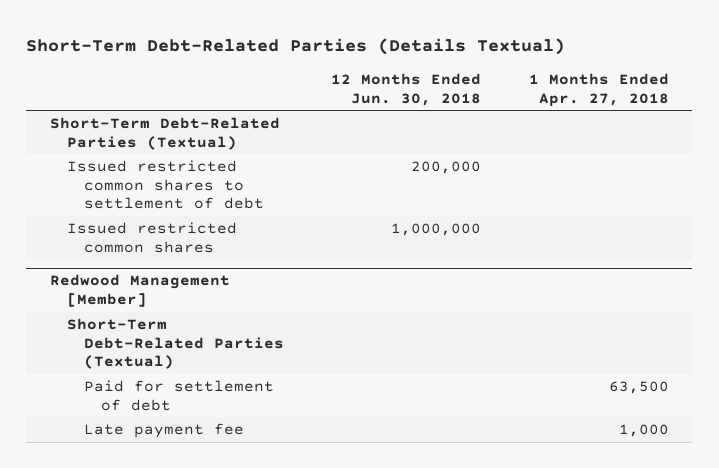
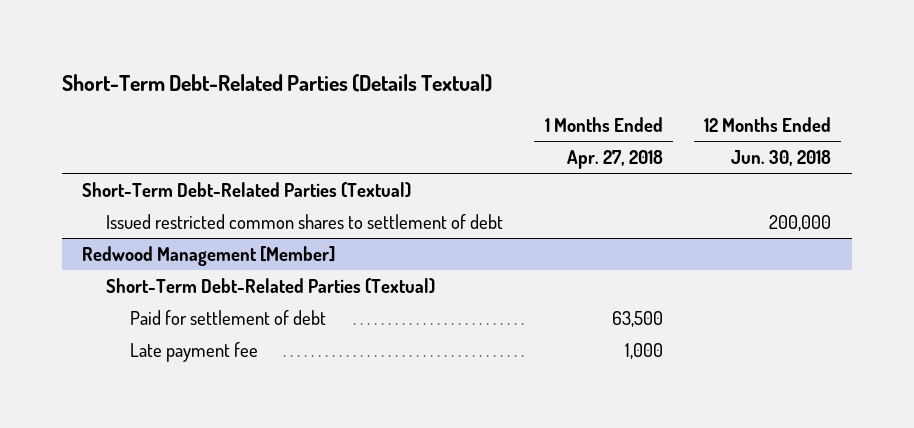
- | 12 Months Ended Jun. 30, 2018 | 1 Months Ended Apr. 27, 2018
+ | 1 Months Ended Apr. 27, 2018 | 12 Months Ended Jun. 30, 2018
- Issued restricted common shares | 1,000,000 |

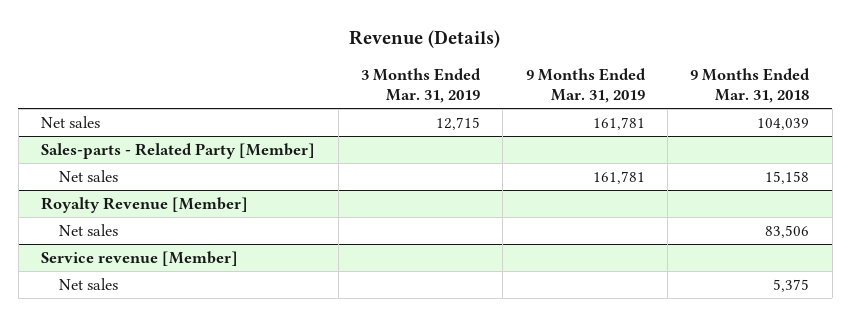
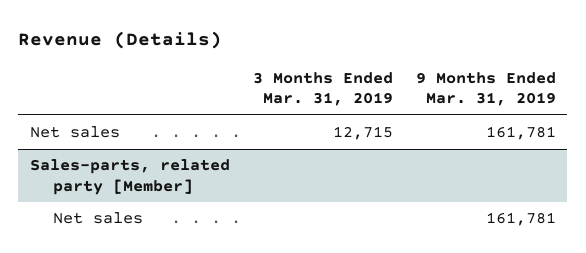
- | 3 Months Ended Mar. 31, 2019 | 9 Months Ended Mar. 31, 2019 | 9 Months Ended Mar. 31, 2018
+ | 3 Months Ended Mar. 31, 2019 | 9 Months Ended Mar. 31, 2019
- Sales-parts - Related Party [Member]
+ Sales-parts, related party [Member]
- Royalty Revenue [Member]
- Net sales | | | 83,506
- Service revenue [Member]
- Net sales | | | 5,375

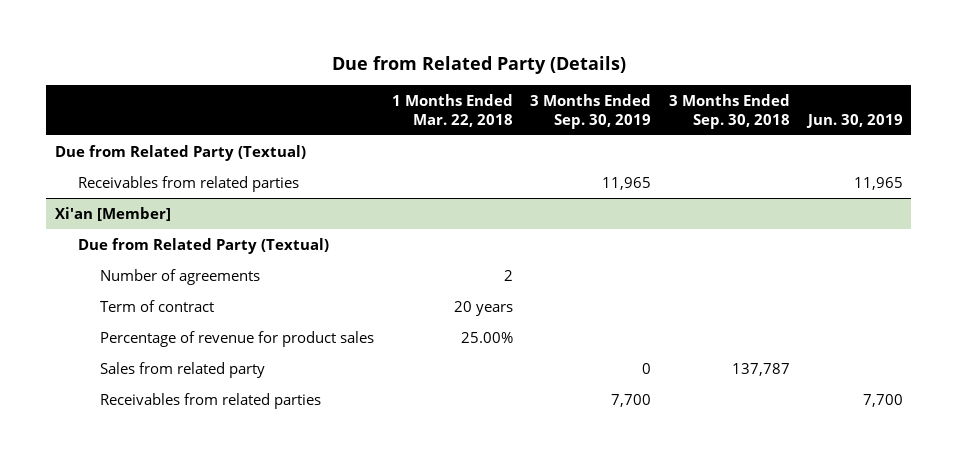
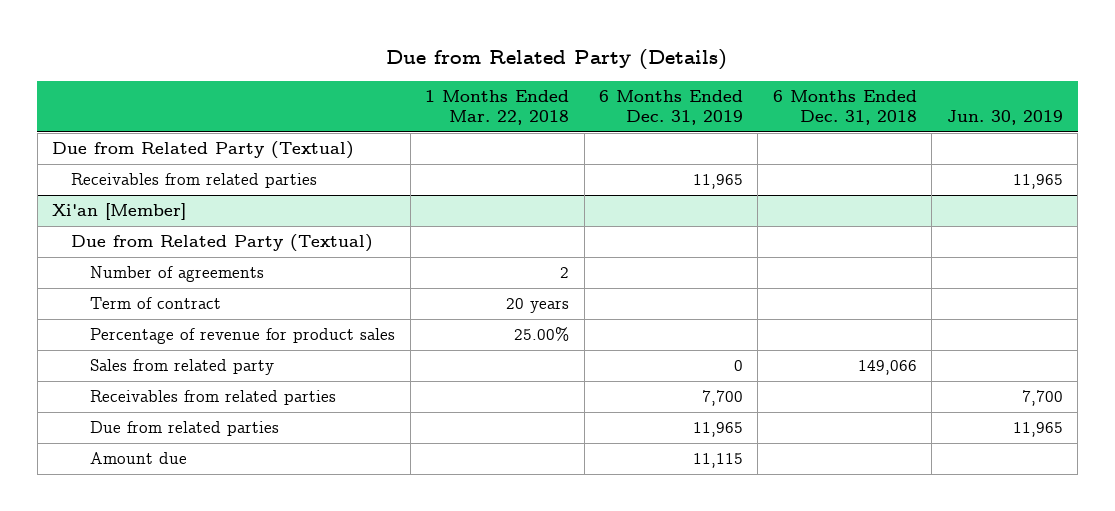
- | 1 Months Ended Mar. 22, 2018 | 3 Months Ended Sep. 30, 2019 | 3 Months Ended Sep. 30, 2018 | Jun. 30, 2019
+ | 1 Months Ended Mar. 22, 2018 | 6 Months Ended Dec. 31, 2019 | 6 Months Ended Dec. 31, 2018 | Jun. 30, 2019
@ Xi'an [Member]
+ Due from related parties | | 11,965 | | 11,965
+ Amount due | | 11,115 | |

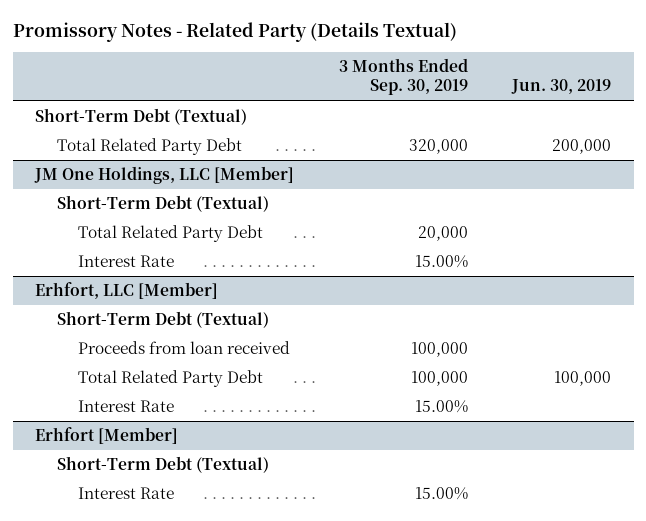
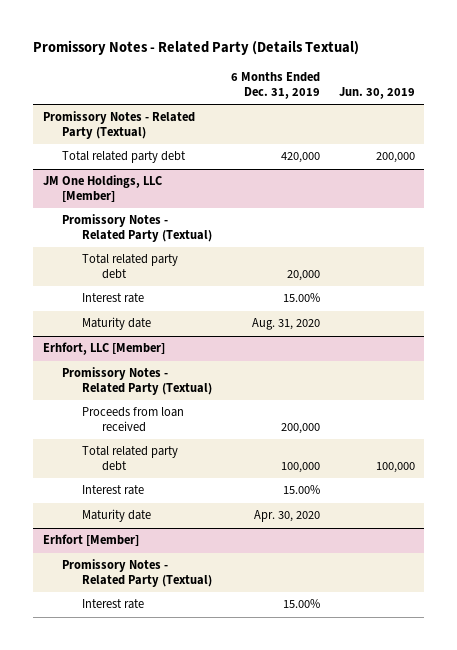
- | 3 Months Ended Sep. 30, 2019 | Jun. 30, 2019
+ | 6 Months Ended Dec. 31, 2019 | Jun. 30, 2019
- Short-Term Debt (Textual)
- Total Related Party Debt | 320,000 | 200,000
+ Promissory Notes - Related Party (Textual)
+ Total related party debt | 420,000 | 200,000
@ JM One Holdings, LLC [Member]
- Short-Term Debt (Textual)
- Total Related Party Debt | 20,000 |
- Interest Rate | 15.00% |
+ Promissory Notes - Related Party (Textual)
+ Total related party debt | 20,000 |
+ Interest rate | 15.00% |
+ Maturity date | Aug. 31, 2020 |
@ Erhfort, LLC [Member]
- Short-Term Debt (Textual)
+ Promissory Notes - Related Party (Textual)
- Total Related Party Debt | 100,000 | 100,000
- Interest Rate | 15.00% |
+ Total related party debt | 100,000 | 100,000
+ Interest rate | 15.00% |
+ Maturity date | Apr. 30, 2020 |
@ Erhfort [Member]
- Short-Term Debt (Textual)
- Interest Rate | 15.00% |
+ Promissory Notes - Related Party (Textual)
+ Interest rate | 15.00% |

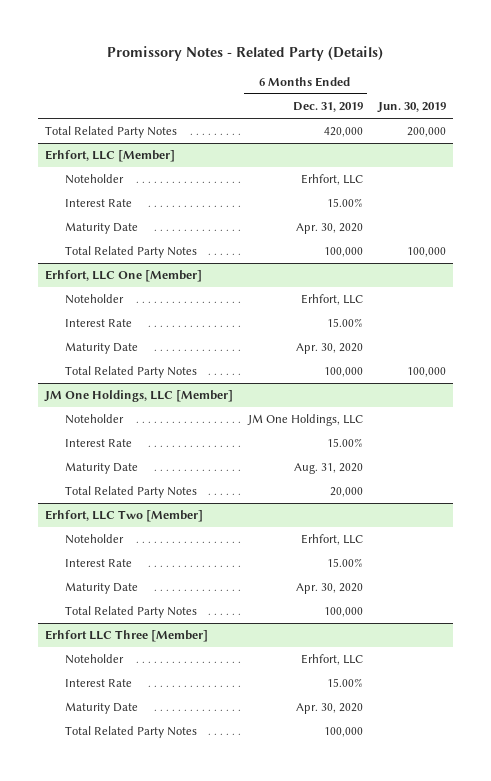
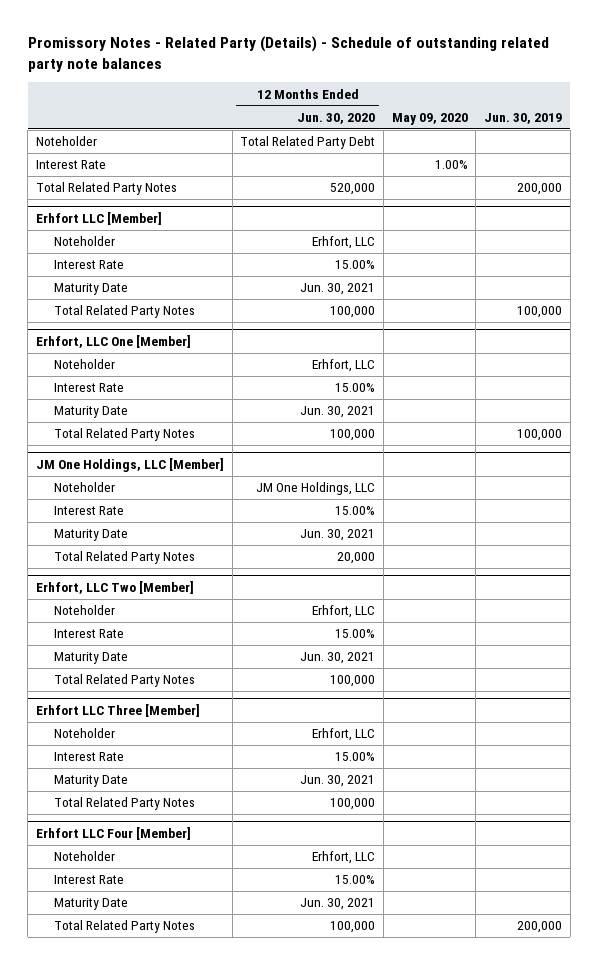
- Promissory Notes - Related Party (Details)
+ Promissory Notes - Related Party (Details) - Schedule of outstanding related party note balances
- | 6 Months Ended Dec. 31, 2019 | Jun. 30, 2019
+ | 12 Months Ended Jun. 30, 2020 | May 09, 2020 | Jun. 30, 2019
+ Noteholder | Total Related Party Debt | |
+ Interest Rate | | 1.00% |
- Erhfort, LLC [Member]
+ Erhfort LLC [Member]
+ Erhfort LLC Four [Member]
+ Noteholder | Erhfort, LLC | |
+ Interest Rate | 15.00% | |
+ Maturity Date | Jun. 30, 2021 | |
+ Total Related Party Notes | 100,000 | | 200,000

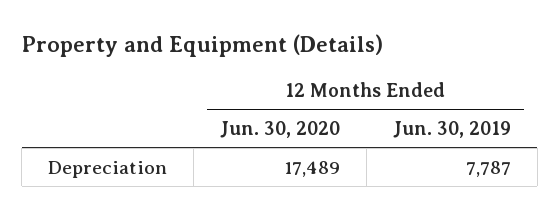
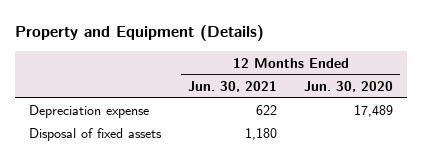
- | 12 Months Ended Jun. 30, 2020 | 12 Months Ended Jun. 30, 2019
+ | 12 Months Ended Jun. 30, 2021 | 12 Months Ended Jun. 30, 2020
- Depreciation | 17,489 | 7,787
+ Depreciation expense | 622 | 17,489
+ Disposal of fixed assets | 1,180 |

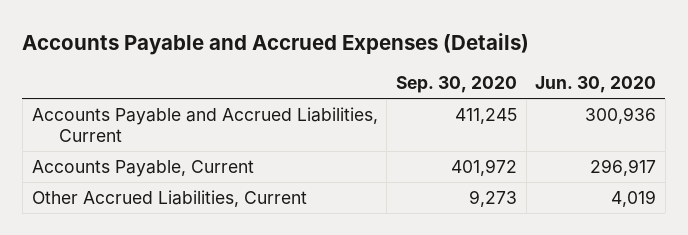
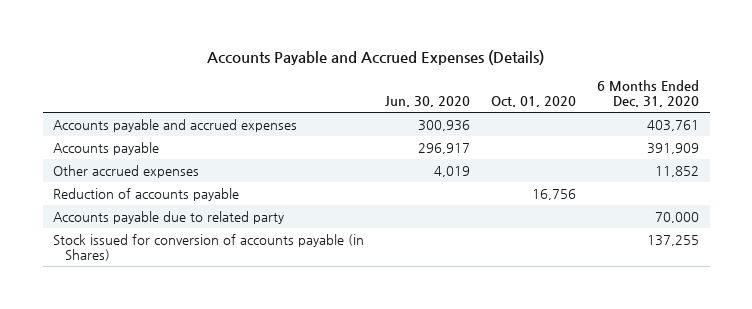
- | Sep. 30, 2020 | Jun. 30, 2020
+ | Jun. 30, 2020 | Oct. 01, 2020 | 6 Months Ended Dec. 31, 2020
- Accounts Payable and Accrued Liabilities, Current | 411,245 | 300,936
- Accounts Payable, Current | 401,972 | 296,917
- Other Accrued Liabilities, Current | 9,273 | 4,019
+ Accounts payable and accrued expenses | 300,936 | | 403,761
+ Accounts payable | 296,917 | | 391,909
+ Other accrued expenses | 4,019 | | 11,852
+ Reduction of accounts payable | | 16,756 |
+ Accounts payable due to related party | | | 70,000
+ Stock issued for conversion of accounts payable (in Shares) | | | 137,255

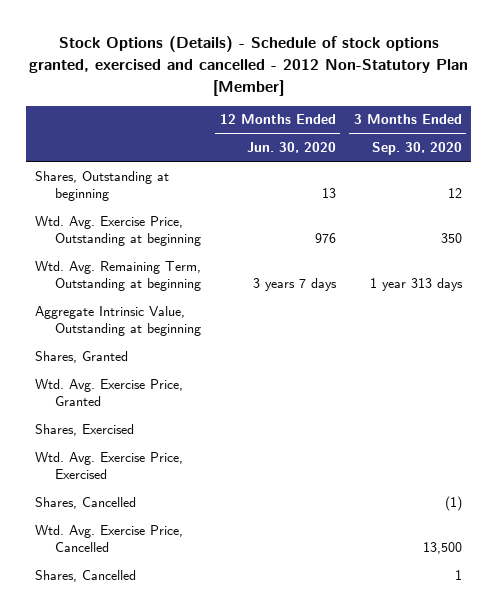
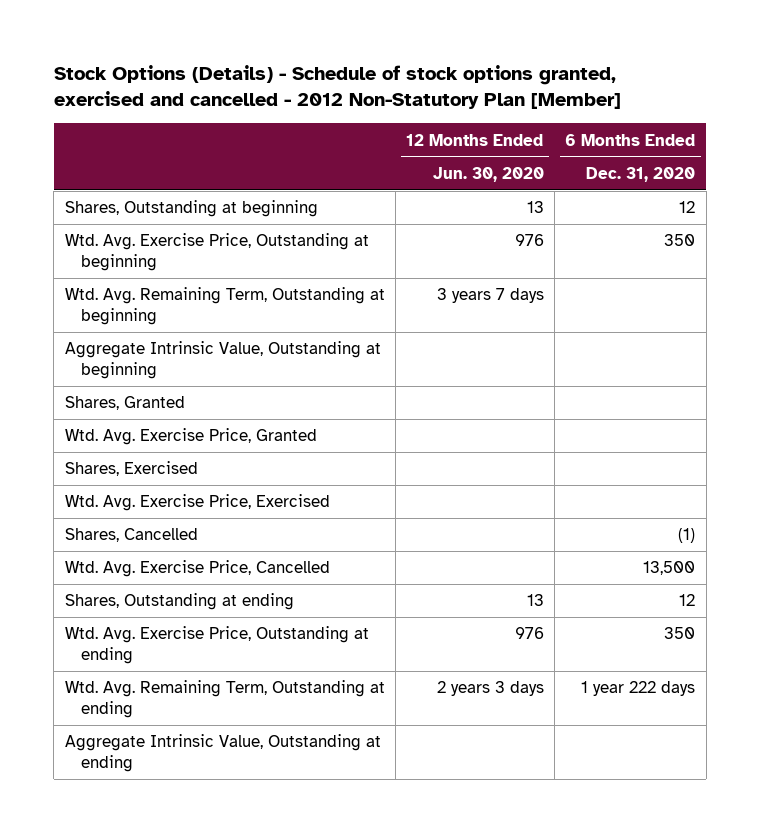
- | 12 Months Ended Jun. 30, 2020 | 3 Months Ended Sep. 30, 2020
+ | 12 Months Ended Jun. 30, 2020 | 6 Months Ended Dec. 31, 2020
- Shares, Cancelled | | 1
+ Shares, Outstanding at ending | 13 | 12
+ Wtd. Avg. Exercise Price, Outstanding at ending | 976 | 350
+ Wtd. Avg. Remaining Term, Outstanding at ending | 2 years 3 days | 1 year 222 days
+ Aggregate Intrinsic Value, Outstanding at ending

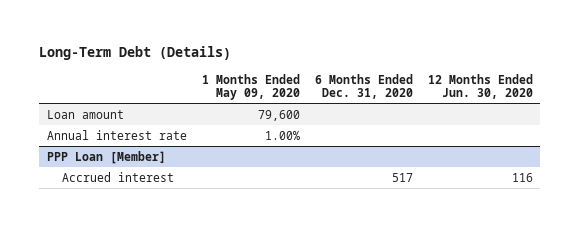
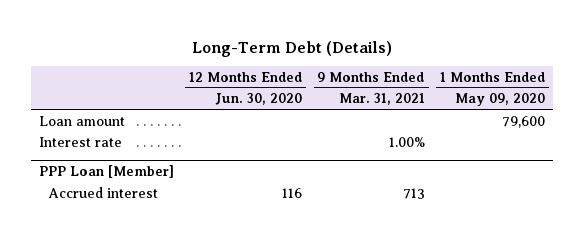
- | 1 Months Ended May 09, 2020 | 6 Months Ended Dec. 31, 2020 | 12 Months Ended Jun. 30, 2020
+ | 12 Months Ended Jun. 30, 2020 | 9 Months Ended Mar. 31, 2021 | 1 Months Ended May 09, 2020
- Annual interest rate | 1.00% | |
+ Interest rate | | 1.00% |

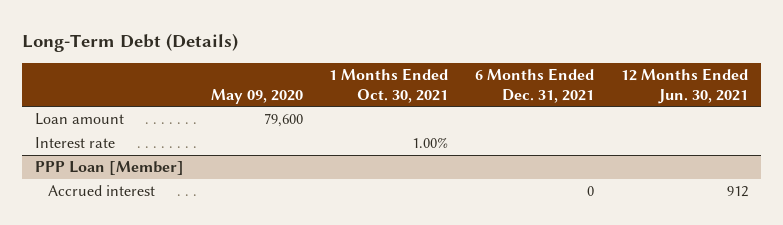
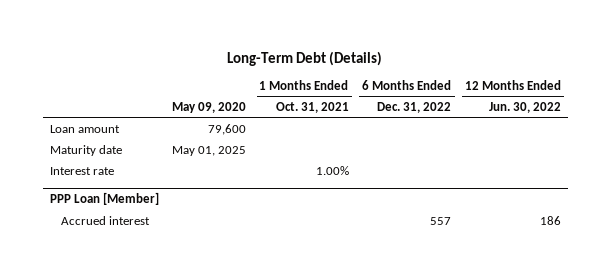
- | May 09, 2020 | 1 Months Ended Oct. 30, 2021 | 6 Months Ended Dec. 31, 2021 | 12 Months Ended Jun. 30, 2021
+ | May 09, 2020 | 1 Months Ended Oct. 31, 2021 | 6 Months Ended Dec. 31, 2022 | 12 Months Ended Jun. 30, 2022
+ Maturity date | May 01, 2025 | | |

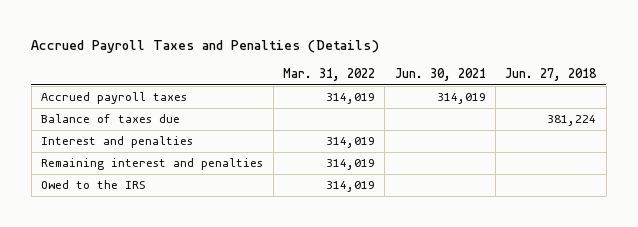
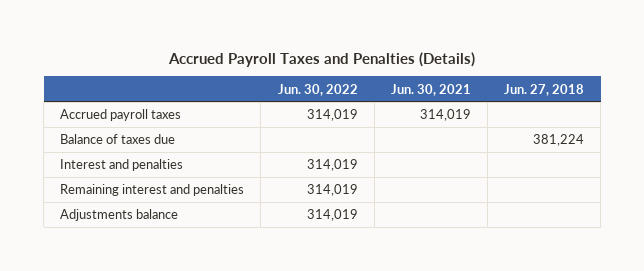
- | Mar. 31, 2022 | Jun. 30, 2021 | Jun. 27, 2018
+ | Jun. 30, 2022 | Jun. 30, 2021 | Jun. 27, 2018
- Owed to the IRS | 314,019 | |
+ Adjustments balance | 314,019 | |

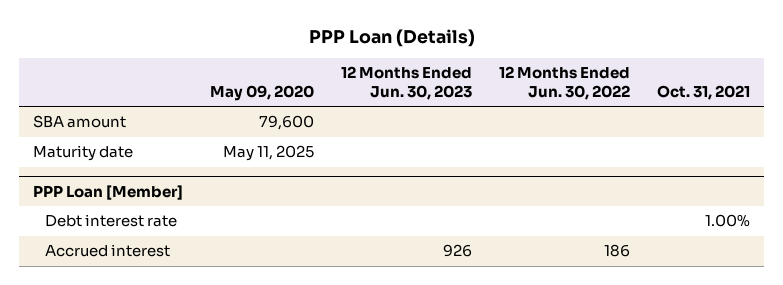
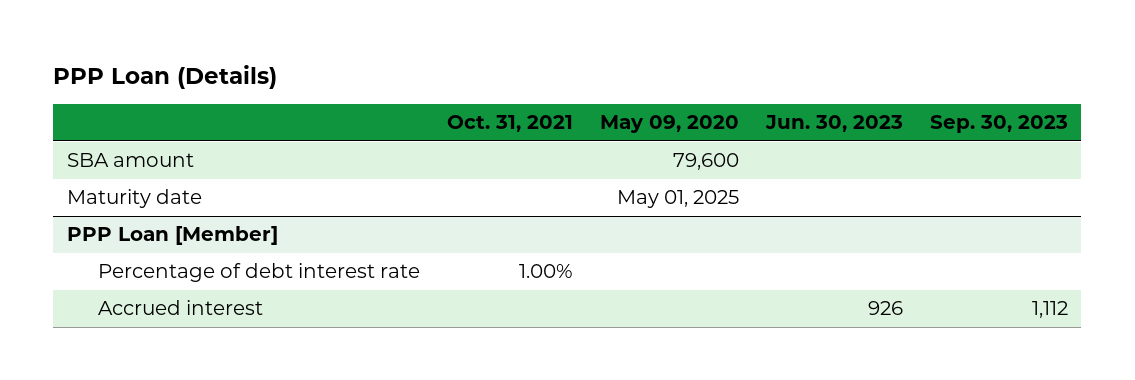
- | May 09, 2020 | 12 Months Ended Jun. 30, 2023 | 12 Months Ended Jun. 30, 2022 | Oct. 31, 2021
+ | Oct. 31, 2021 | May 09, 2020 | Jun. 30, 2023 | Sep. 30, 2023
- Maturity date | May 11, 2025 | | |
+ Maturity date | | May 01, 2025 | |
@ PPP Loan [Member]
- Debt interest rate | | | | 1.00%
+ Percentage of debt interest rate | 1.00% | | |

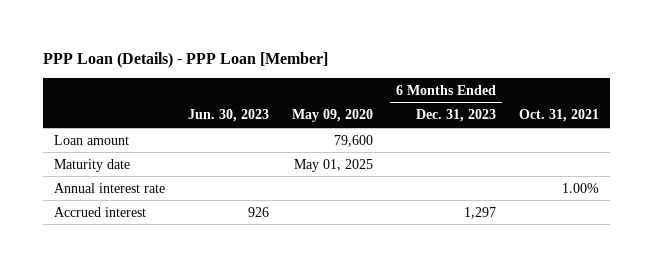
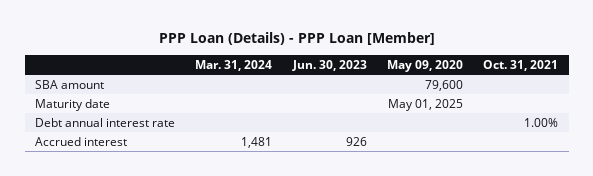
- | Jun. 30, 2023 | May 09, 2020 | 6 Months Ended Dec. 31, 2023 | Oct. 31, 2021
+ | Mar. 31, 2024 | Jun. 30, 2023 | May 09, 2020 | Oct. 31, 2021
- Loan amount | | 79,600 | |
+ SBA amount | | | 79,600 |
- Annual interest rate | | | | 1.00%
+ Debt annual interest rate | | | | 1.00%

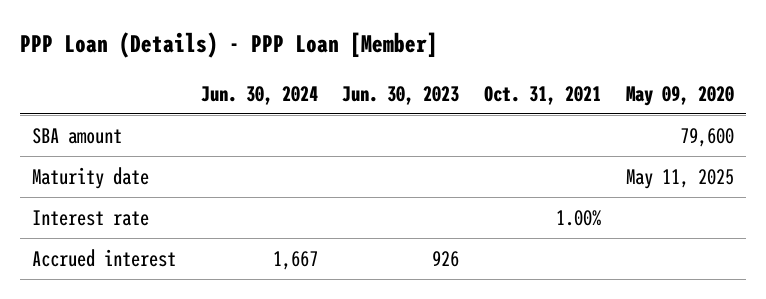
- | Mar. 31, 2024 | Jun. 30, 2023 | May 09, 2020 | Oct. 31, 2021
+ | Jun. 30, 2024 | Jun. 30, 2023 | Oct. 31, 2021 | May 09, 2020
- Maturity date | | | May 01, 2025 |
- Debt annual interest rate | | | | 1.00%
+ Maturity date | | | | May 11, 2025
+ Interest rate | | | 1.00% |

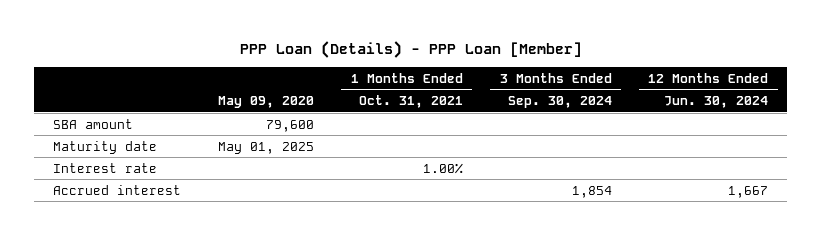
- | Jun. 30, 2024 | Jun. 30, 2023 | Oct. 31, 2021 | May 09, 2020
+ | May 09, 2020 | 1 Months Ended Oct. 31, 2021 | 3 Months Ended Sep. 30, 2024 | 12 Months Ended Jun. 30, 2024
- Maturity date | | | | May 11, 2025
+ Maturity date | May 01, 2025 | | |

